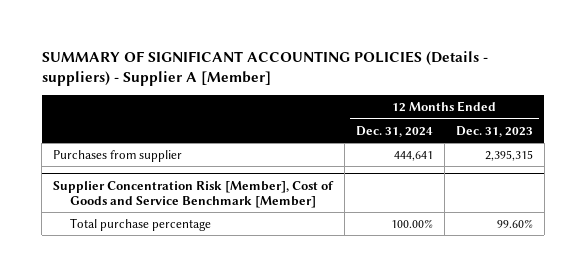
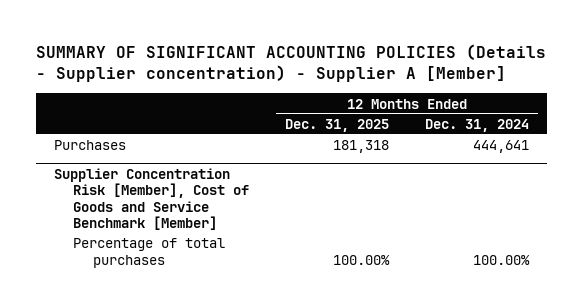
- SUMMARY OF SIGNIFICANT ACCOUNTING POLICIES (Details - suppliers) - Supplier A [Member]
+ SUMMARY OF SIGNIFICANT ACCOUNTING POLICIES (Details - Supplier concentration) - Supplier A [Member]
- | 12 Months Ended Dec. 31, 2024 | 12 Months Ended Dec. 31, 2023
+ | 12 Months Ended Dec. 31, 2025 | 12 Months Ended Dec. 31, 2024
- Purchases from supplier | 444,641 | 2,395,315
+ Purchases | 181,318 | 444,641
@ Supplier Concentration Risk [Member], Cost of Goods and Service Benchmark [Member]
- Total purchase percentage | 100.00% | 99.60%
+ Percentage of total purchases | 100.00% | 100.00%

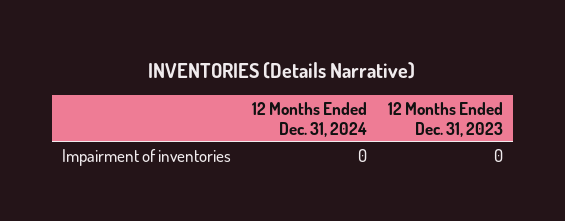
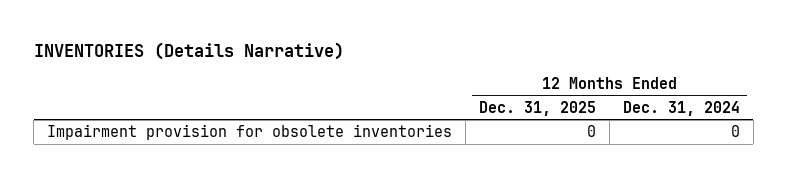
- | 12 Months Ended Dec. 31, 2024 | 12 Months Ended Dec. 31, 2023
+ | 12 Months Ended Dec. 31, 2025 | 12 Months Ended Dec. 31, 2024
- Impairment of inventories | 0 | 0
+ Impairment provision for obsolete inventories | 0 | 0

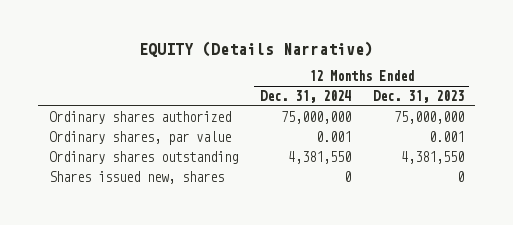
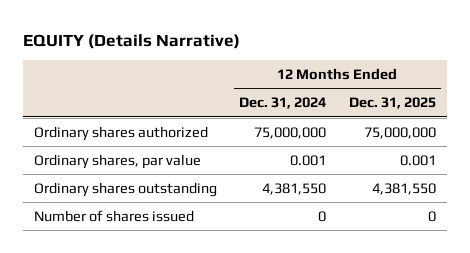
- | 12 Months Ended Dec. 31, 2024 | 12 Months Ended Dec. 31, 2023
+ | 12 Months Ended Dec. 31, 2024 | 12 Months Ended Dec. 31, 2025
- Shares issued new, shares | 0 | 0
+ Number of shares issued | 0 | 0

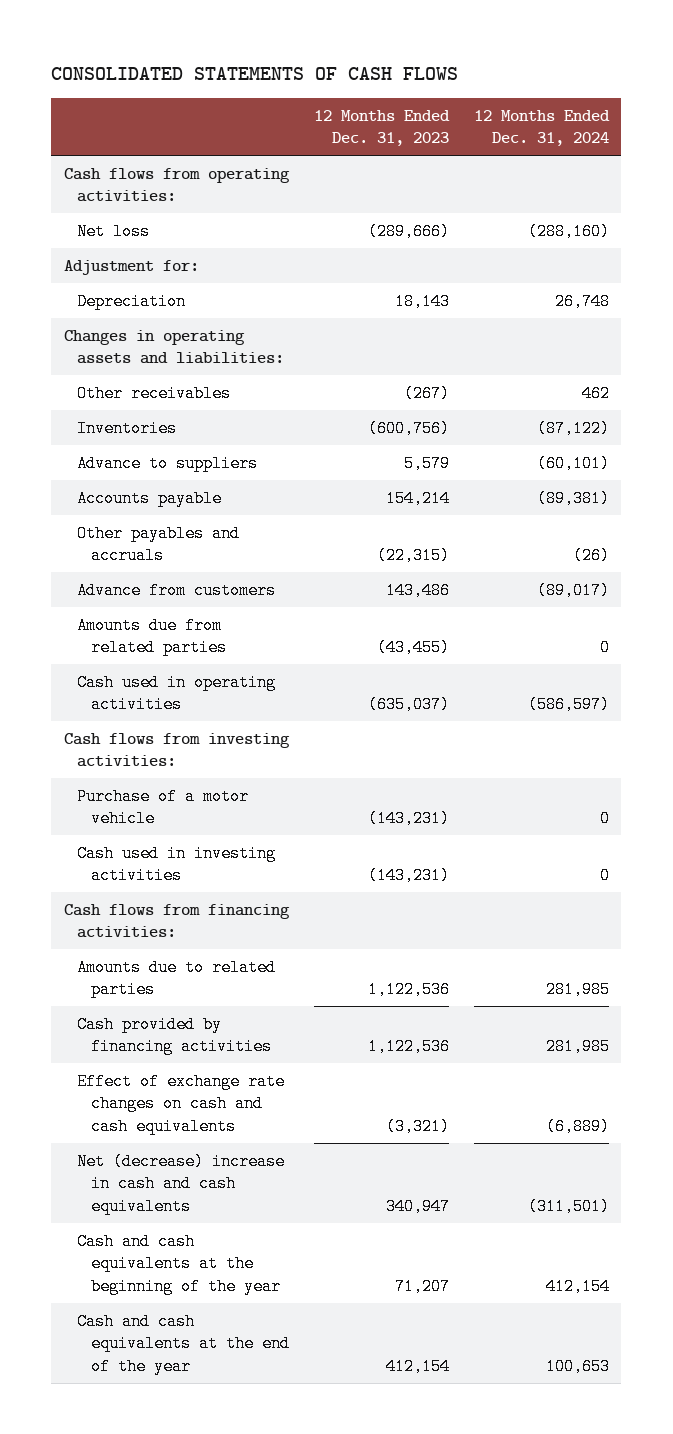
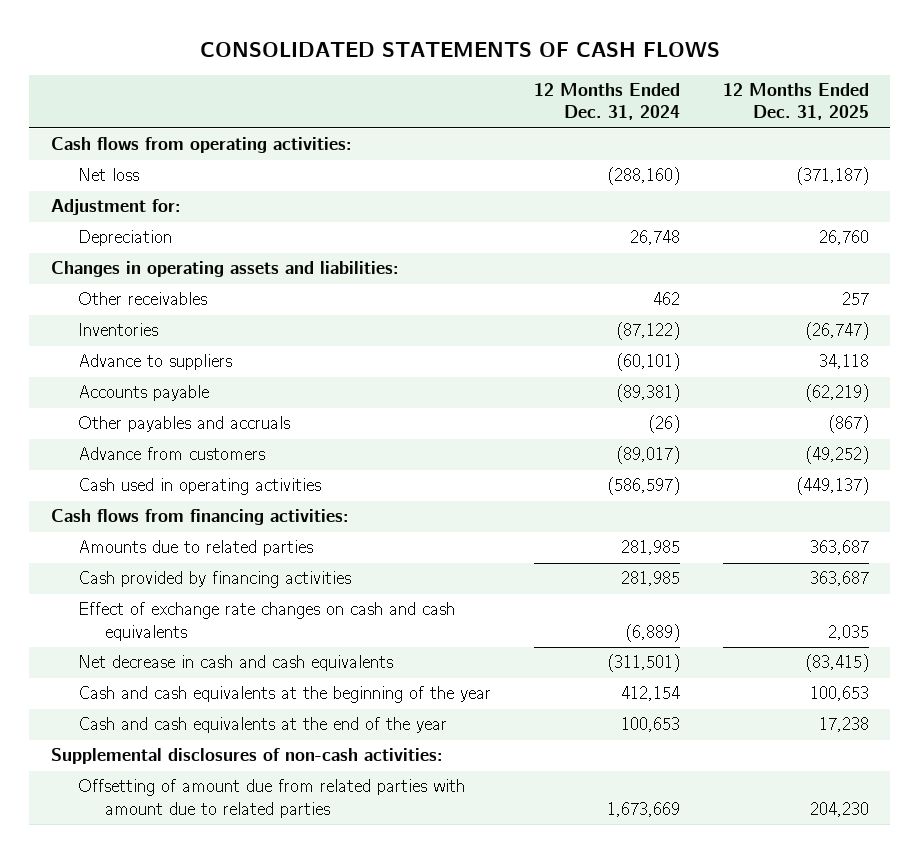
- | 12 Months Ended Dec. 31, 2023 | 12 Months Ended Dec. 31, 2024
+ | 12 Months Ended Dec. 31, 2024 | 12 Months Ended Dec. 31, 2025
- Amounts due from related parties | (43,455) | 0
- Cash flows from investing activities:
- Purchase of a motor vehicle | (143,231) | 0
- Cash used in investing activities | (143,231) | 0
- Net (decrease) increase in cash and cash equivalents | 340,947 | (311,501)
+ Net decrease in cash and cash equivalents | (311,501) | (83,415)
+ Supplemental disclosures of non-cash activities:
+ Offsetting of amount due from related parties with amount due to related parties | 1,673,669 | 204,230

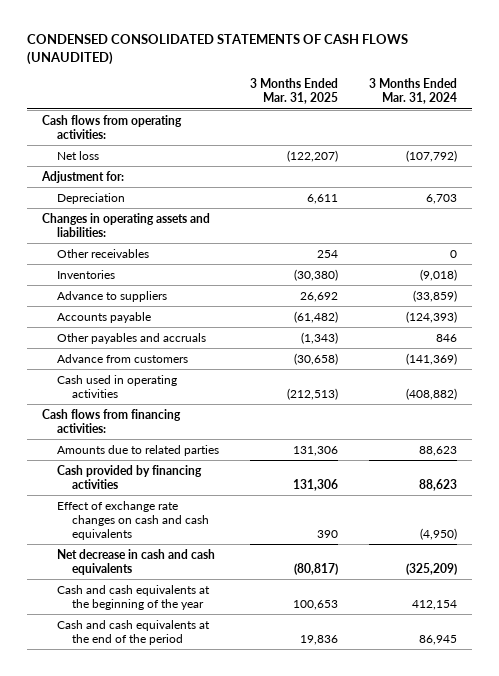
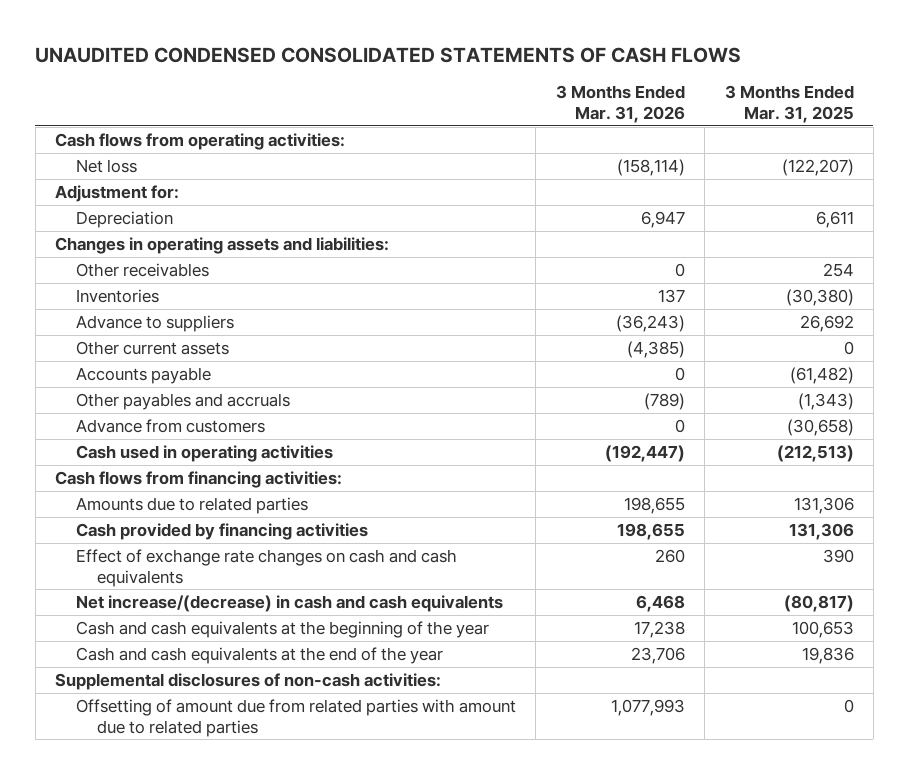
- CONDENSED CONSOLIDATED STATEMENTS OF CASH FLOWS (UNAUDITED)
+ UNAUDITED CONDENSED CONSOLIDATED STATEMENTS OF CASH FLOWS
- | 3 Months Ended Mar. 31, 2025 | 3 Months Ended Mar. 31, 2024
+ | 3 Months Ended Mar. 31, 2026 | 3 Months Ended Mar. 31, 2025
+ Other current assets | (4,385) | 0
- Net decrease in cash and cash equivalents | (80,817) | (325,209)
+ Net increase/(decrease) in cash and cash equivalents | 6,468 | (80,817)
- Cash and cash equivalents at the end of the period | 19,836 | 86,945
+ Cash and cash equivalents at the end of the year | 23,706 | 19,836
+ Supplemental disclosures of non-cash activities:
+ Offsetting of amount due from related parties with amount due to related parties | 1,077,993 | 0

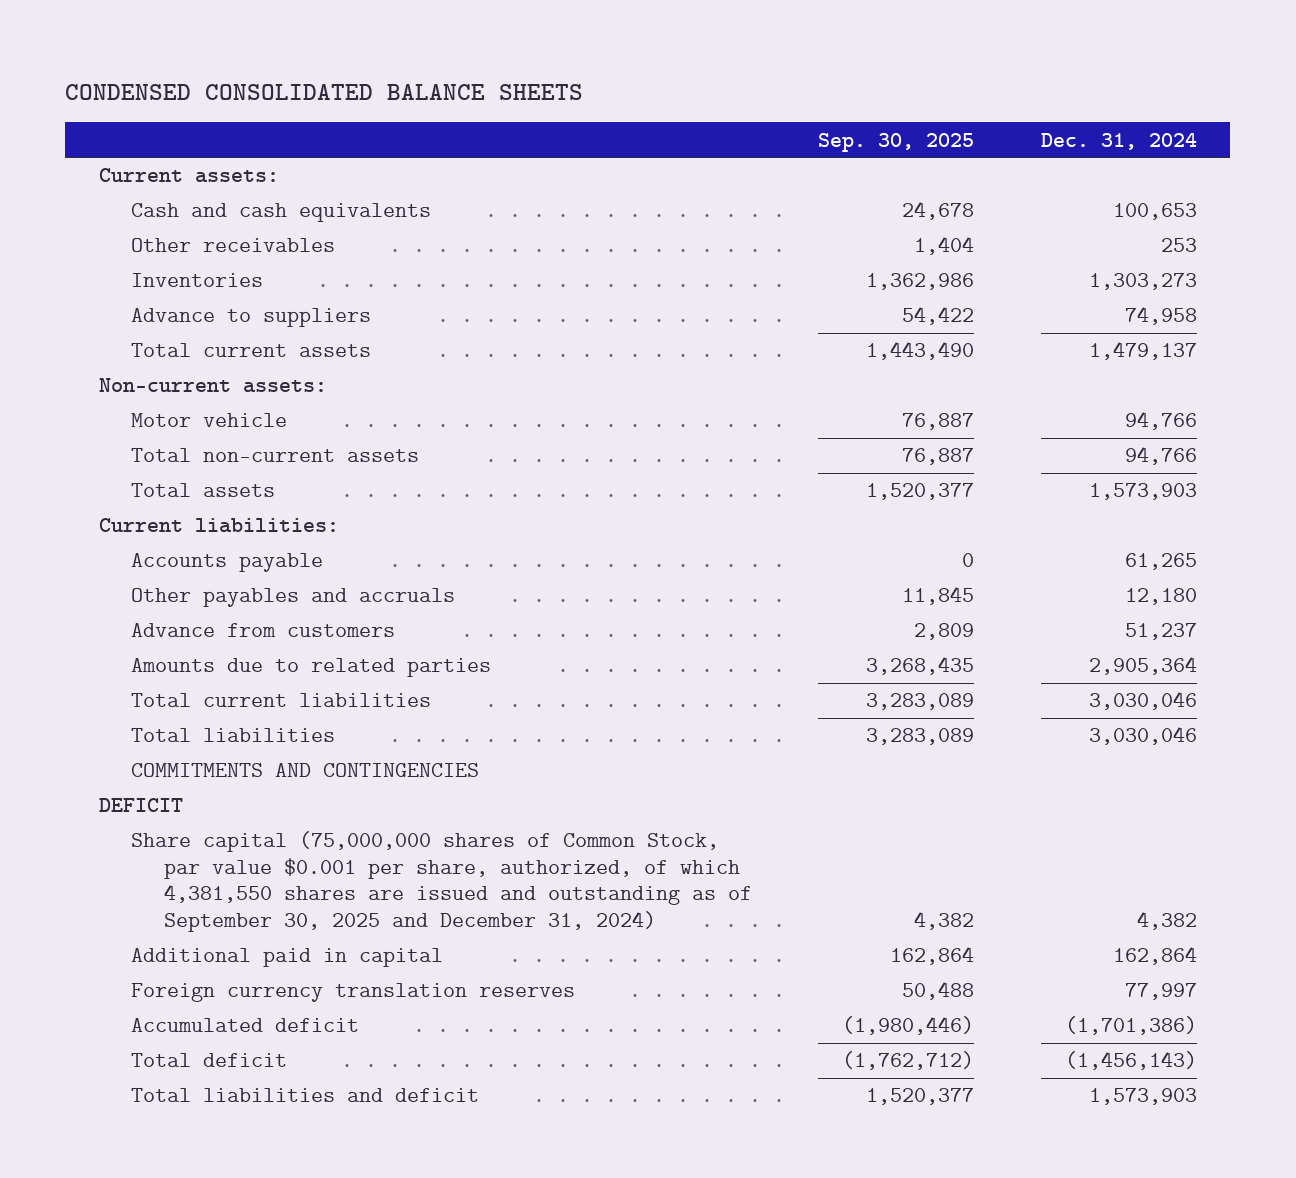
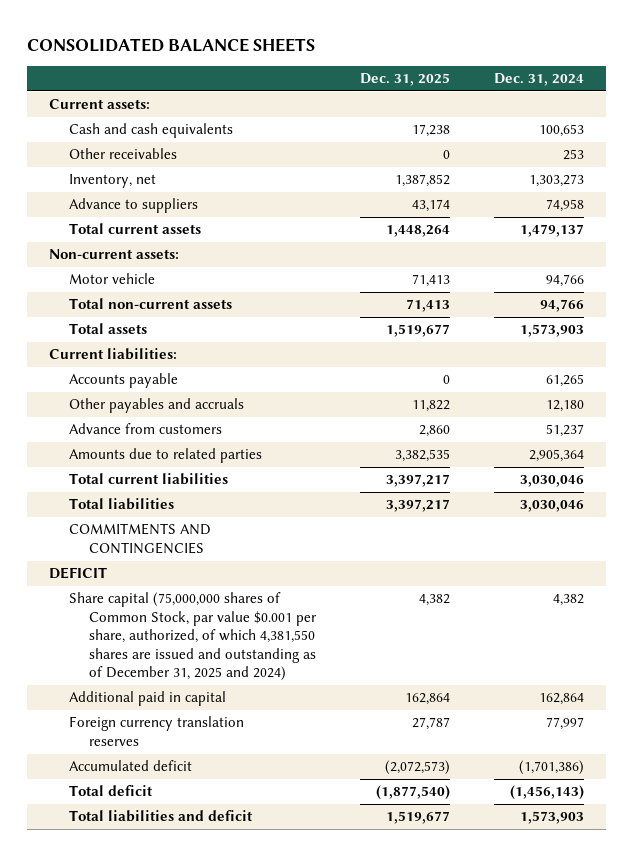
- CONDENSED CONSOLIDATED BALANCE SHEETS
+ CONSOLIDATED BALANCE SHEETS
- | Sep. 30, 2025 | Dec. 31, 2024
+ | Dec. 31, 2025 | Dec. 31, 2024
- Inventories | 1,362,986 | 1,303,273
+ Inventory, net | 1,387,852 | 1,303,273
- Share capital (75,000,000 shares of Common Stock, par value $0.001 per share, authorized, of which 4,381,550 shares are issued and outstanding as of September 30, 2025 and December 31, 2024) | 4,382 | 4,382
+ Share capital (75,000,000 shares of Common Stock, par value $0.001 per share, authorized, of which 4,381,550 shares are issued and outstanding as of December 31, 2025 and 2024) | 4,382 | 4,382

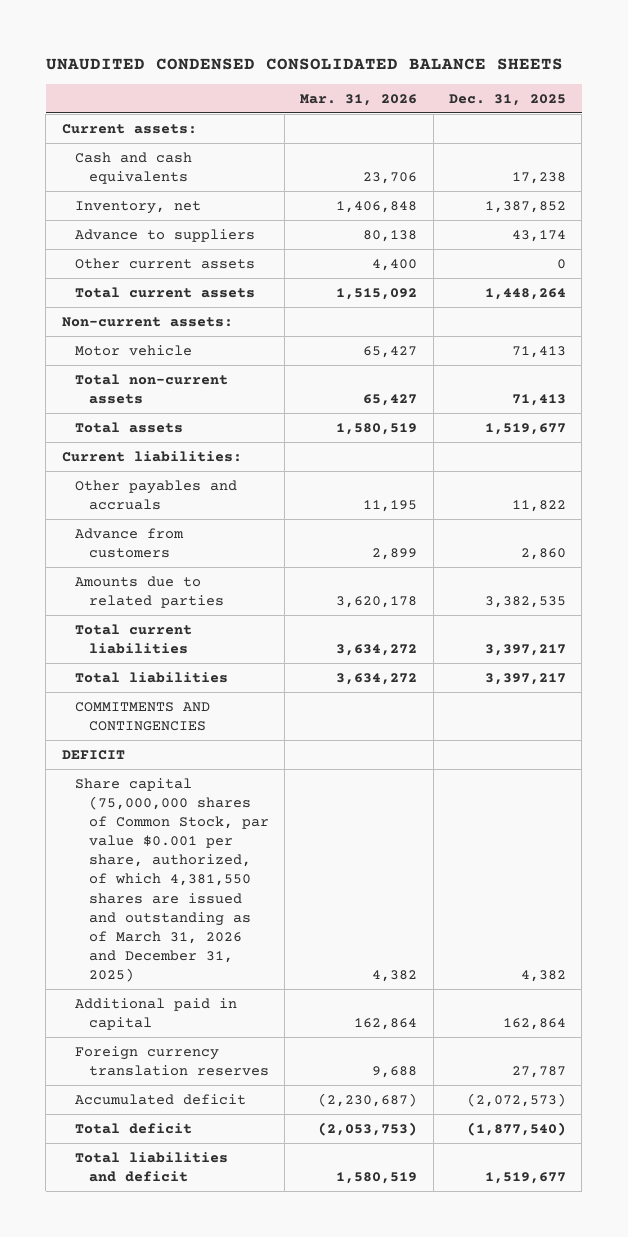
- CONSOLIDATED BALANCE SHEETS
+ UNAUDITED CONDENSED CONSOLIDATED BALANCE SHEETS
- | Dec. 31, 2025 | Dec. 31, 2024
+ | Mar. 31, 2026 | Dec. 31, 2025
- Other receivables | 0 | 253
+ Other current assets | 4,400 | 0
- Accounts payable | 0 | 61,265
- Share capital (75,000,000 shares of Common Stock, par value $0.001 per share, authorized, of which 4,381,550 shares are issued and outstanding as of December 31, 2025 and 2024) | 4,382 | 4,382
+ Share capital (75,000,000 shares of Common Stock, par value $0.001 per share, authorized, of which 4,381,550 shares are issued and outstanding as of March 31, 2026 and December 31, 2025) | 4,382 | 4,382

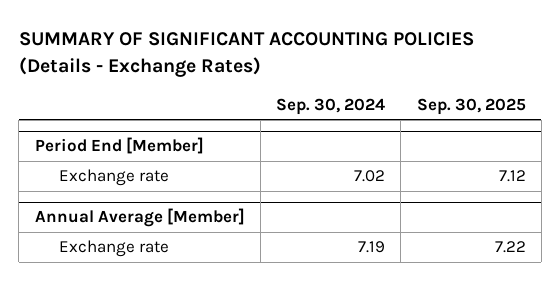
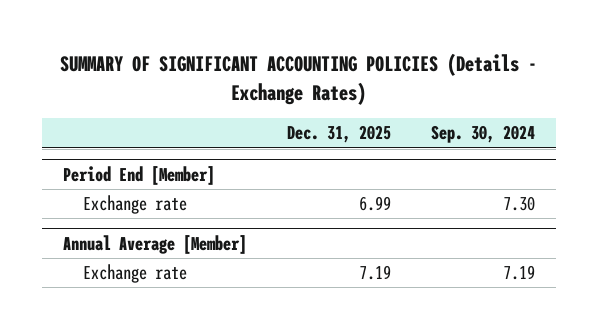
- | Sep. 30, 2024 | Sep. 30, 2025
+ | Dec. 31, 2025 | Sep. 30, 2024
@ Period End [Member]
- Exchange rate | 7.02 | 7.12
+ Exchange rate | 6.99 | 7.30

